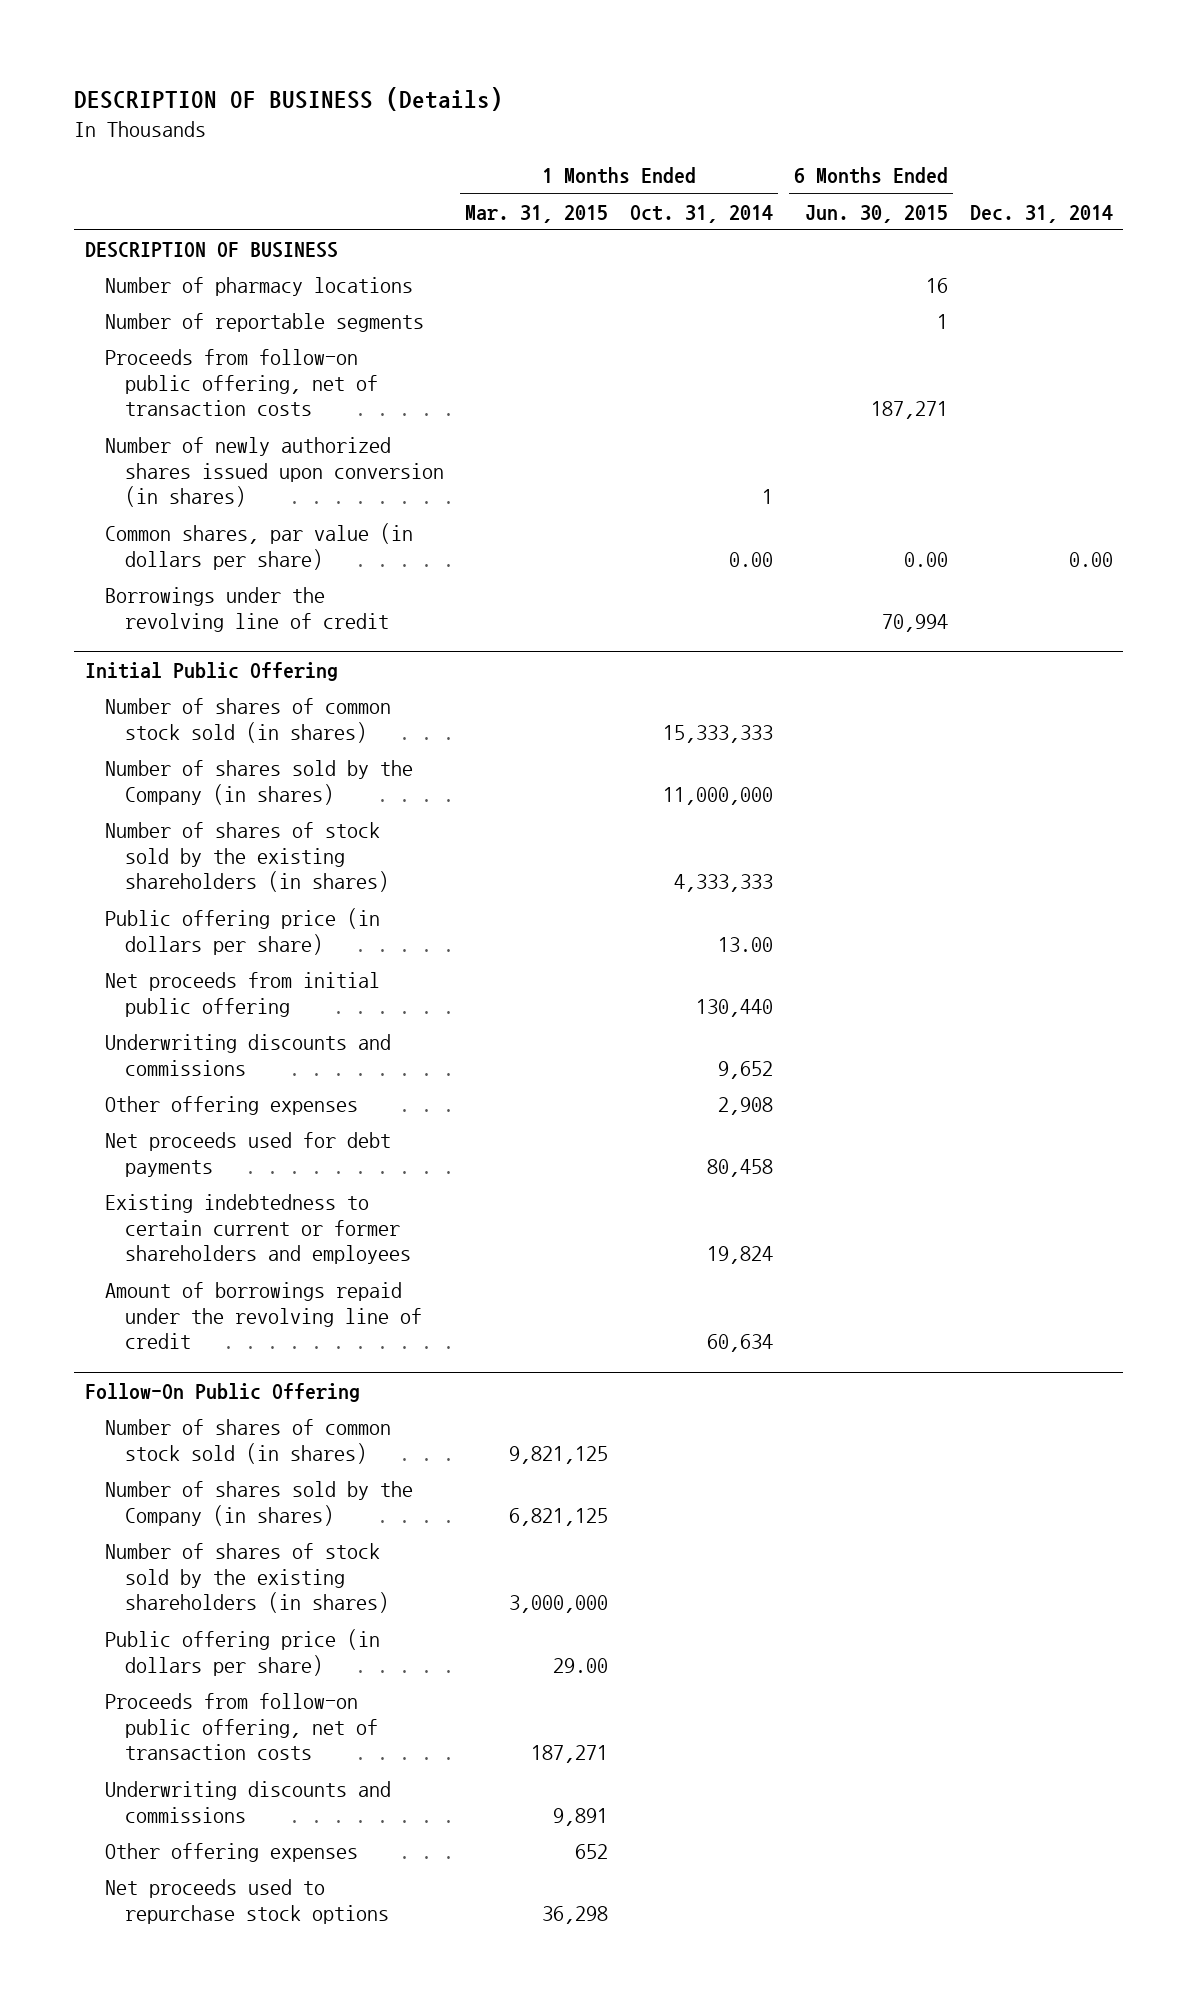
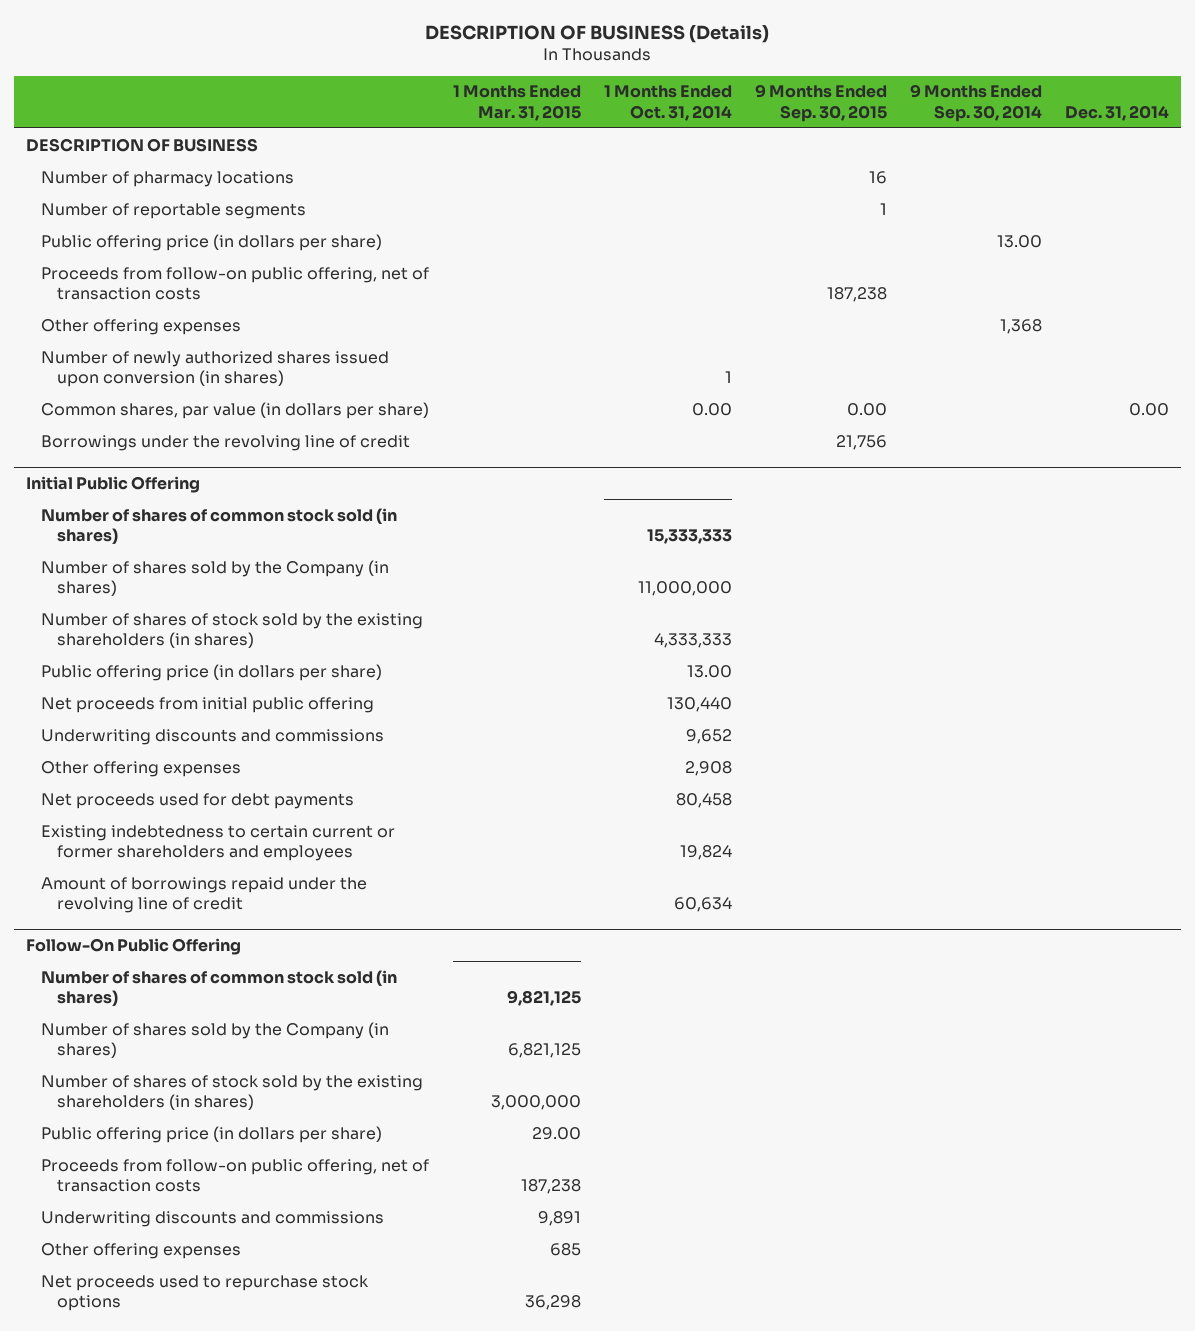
- | 1 Months Ended Mar. 31, 2015 | 1 Months Ended Oct. 31, 2014 | 6 Months Ended Jun. 30, 2015 | Dec. 31, 2014
+ | 1 Months Ended Mar. 31, 2015 | 1 Months Ended Oct. 31, 2014 | 9 Months Ended Sep. 30, 2015 | 9 Months Ended Sep. 30, 2014 | Dec. 31, 2014
+ Public offering price (in dollars per share) | | | | 13.00 |
+ Other offering expenses | | | | 1,368 |
@ Follow-On Public Offering
- Proceeds from follow-on public offering, net of transaction costs | 187,271 | | |
+ Proceeds from follow-on public offering, net of transaction costs | 187,238 | | | |
- Other offering expenses | 652 | | |
+ Other offering expenses | 685 | | | |

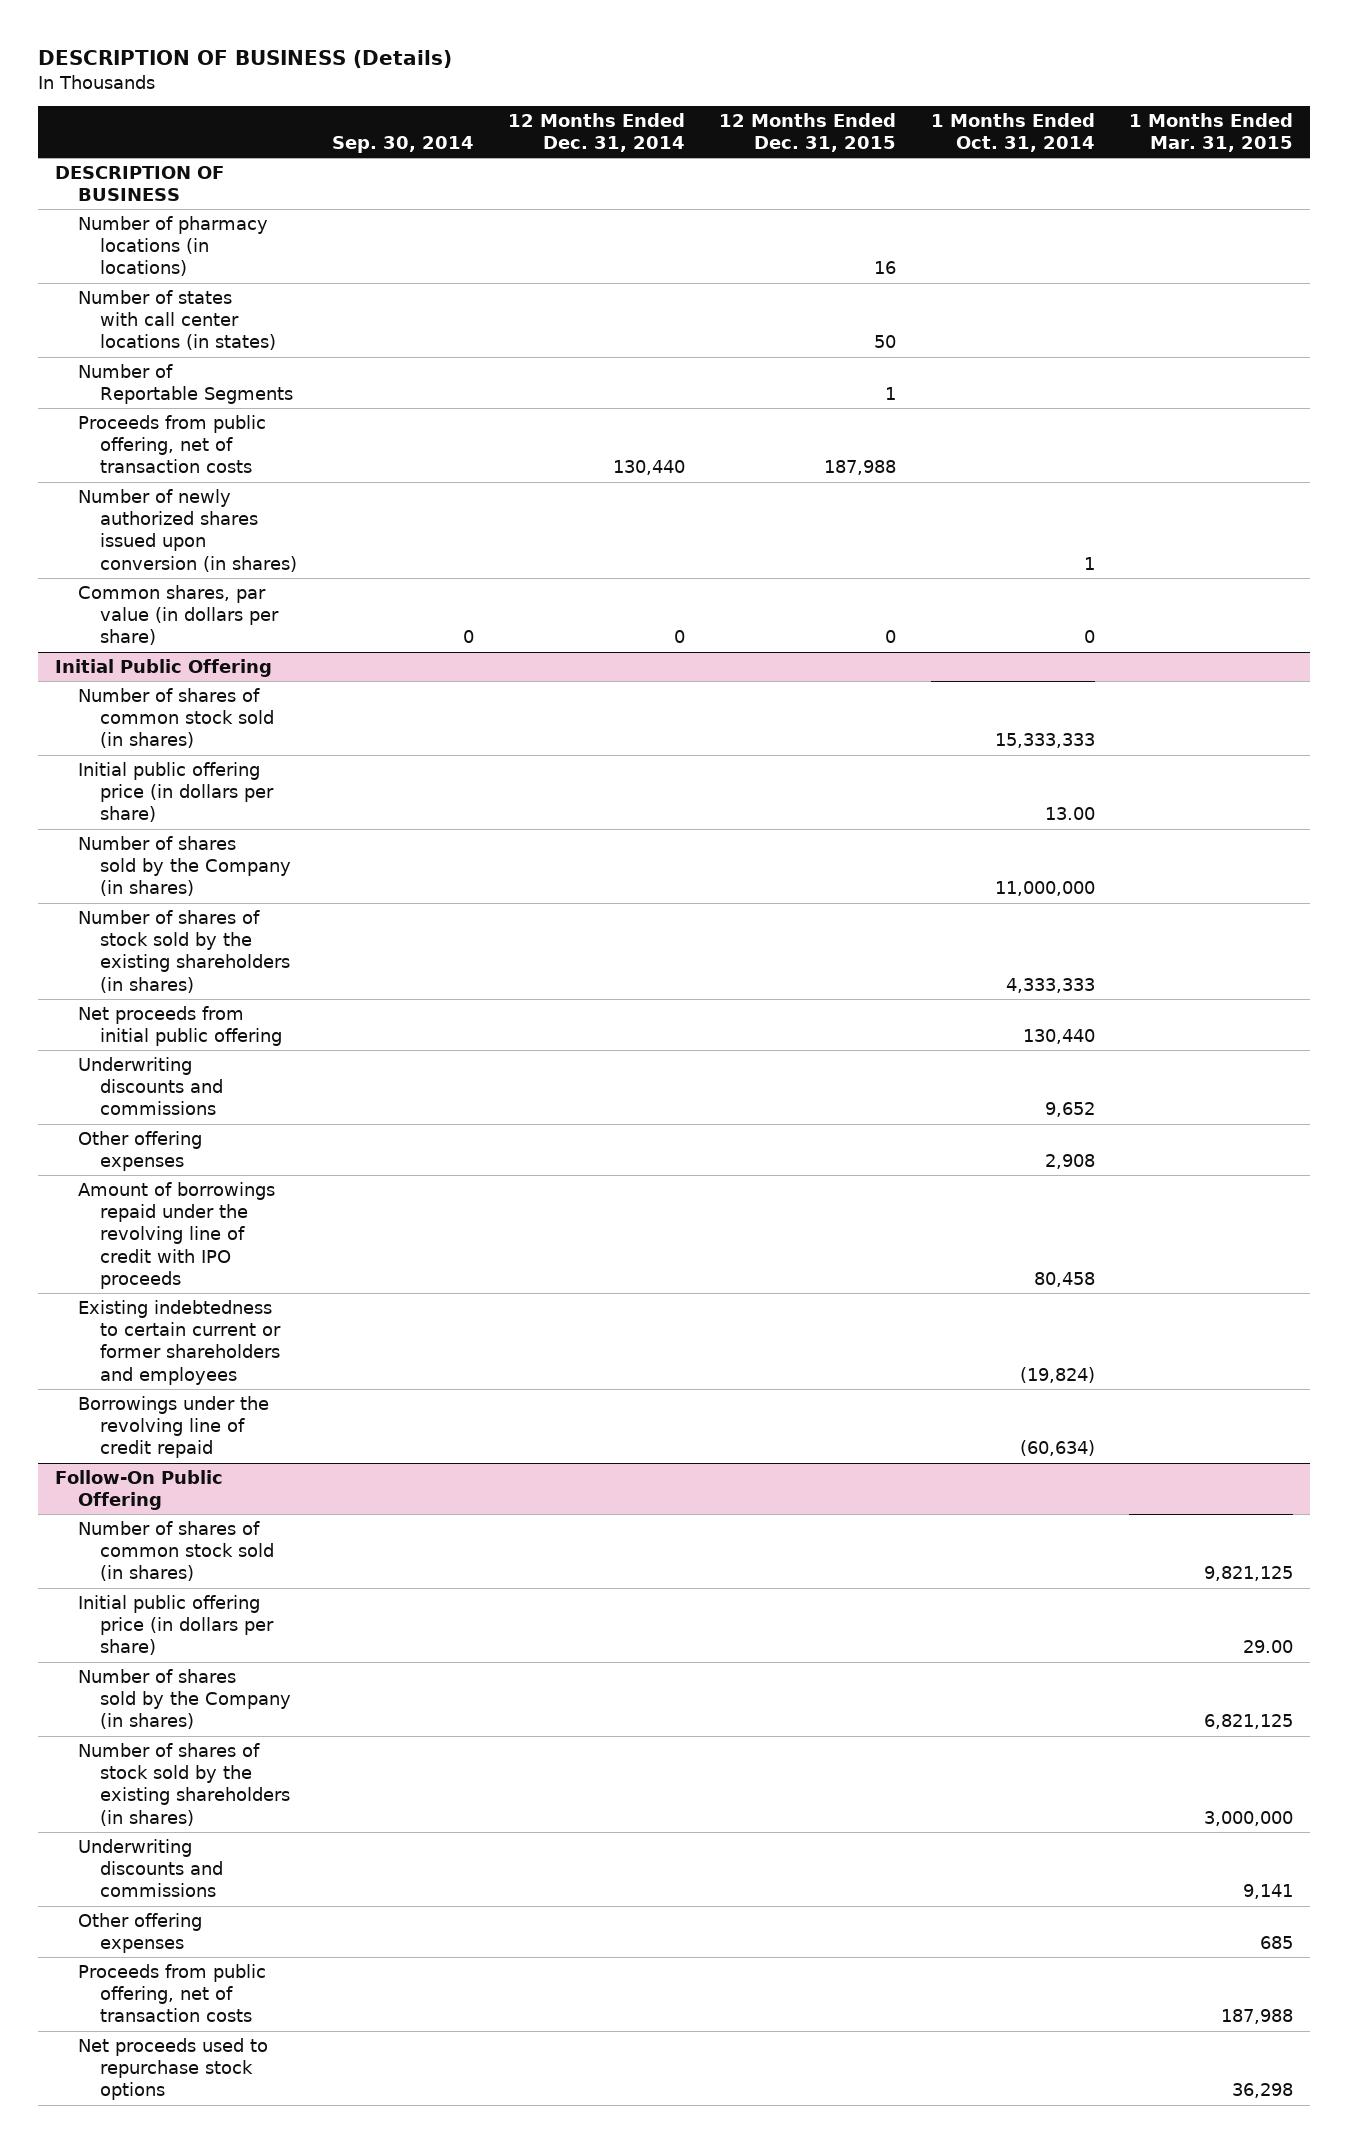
- | 1 Months Ended Mar. 31, 2015 | 1 Months Ended Oct. 31, 2014 | 9 Months Ended Sep. 30, 2015 | 9 Months Ended Sep. 30, 2014 | Dec. 31, 2014
+ | Sep. 30, 2014 | 12 Months Ended Dec. 31, 2014 | 12 Months Ended Dec. 31, 2015 | 1 Months Ended Oct. 31, 2014 | 1 Months Ended Mar. 31, 2015
- Number of pharmacy locations | | | 16 | |
- Number of reportable segments | | | 1 | |
- Public offering price (in dollars per share) | | | | 13.00 |
- Proceeds from follow-on public offering, net of transaction costs | | | 187,238 | |
- Other offering expenses | | | | 1,368 |
+ Number of pharmacy locations (in locations) | | | 16 | |
+ Number of states with call center locations (in states) | | | 50 | |
+ Number of Reportable Segments | | | 1 | |
+ Proceeds from public offering, net of transaction costs | | 130,440 | 187,988 | |
- Common shares, par value (in dollars per share) | | 0.00 | 0.00 | | 0.00
- Borrowings under the revolving line of credit | | | 21,756 | |
+ Common shares, par value (in dollars per share) | 0 | 0 | 0 | 0 |
@ Initial Public Offering
+ Initial public offering price (in dollars per share) | | | | 13.00 |
- Public offering price (in dollars per share) | | 13.00 | | |
- Net proceeds used for debt payments | | 80,458 | | |
- Existing indebtedness to certain current or former shareholders and employees | | 19,824 | | |
- Amount of borrowings repaid under the revolving line of credit | | 60,634 | | |
+ Amount of borrowings repaid under the revolving line of credit with IPO proceeds | | | | 80,458 |
+ Existing indebtedness to certain current or former shareholders and employees | | | | (19,824) |
+ Borrowings under the revolving line of credit repaid | | | | (60,634) |
@ Follow-On Public Offering
+ Initial public offering price (in dollars per share) | | | | | 29.00
- Public offering price (in dollars per share) | 29.00 | | | |
- Proceeds from follow-on public offering, net of transaction costs | 187,238 | | | |
- Underwriting discounts and commissions | 9,891 | | | |
+ Underwriting discounts and commissions | | | | | 9,141
+ Proceeds from public offering, net of transaction costs | | | | | 187,988

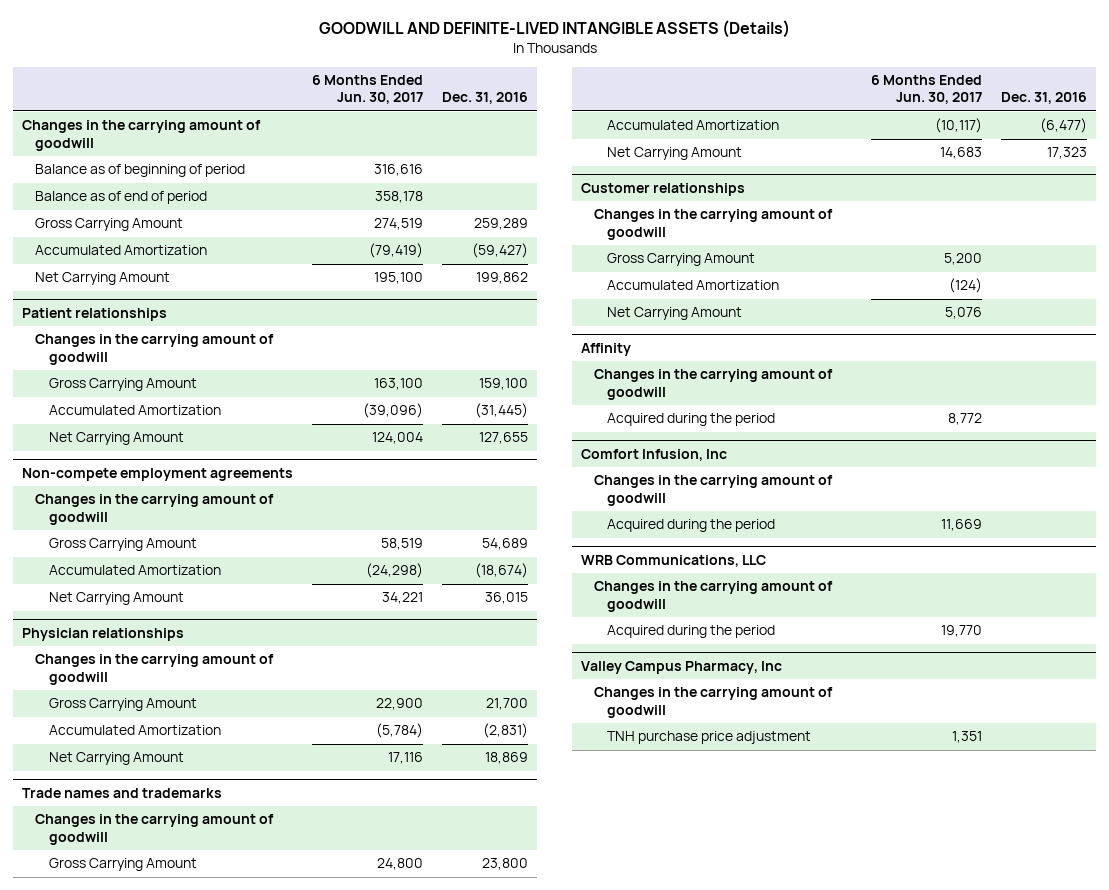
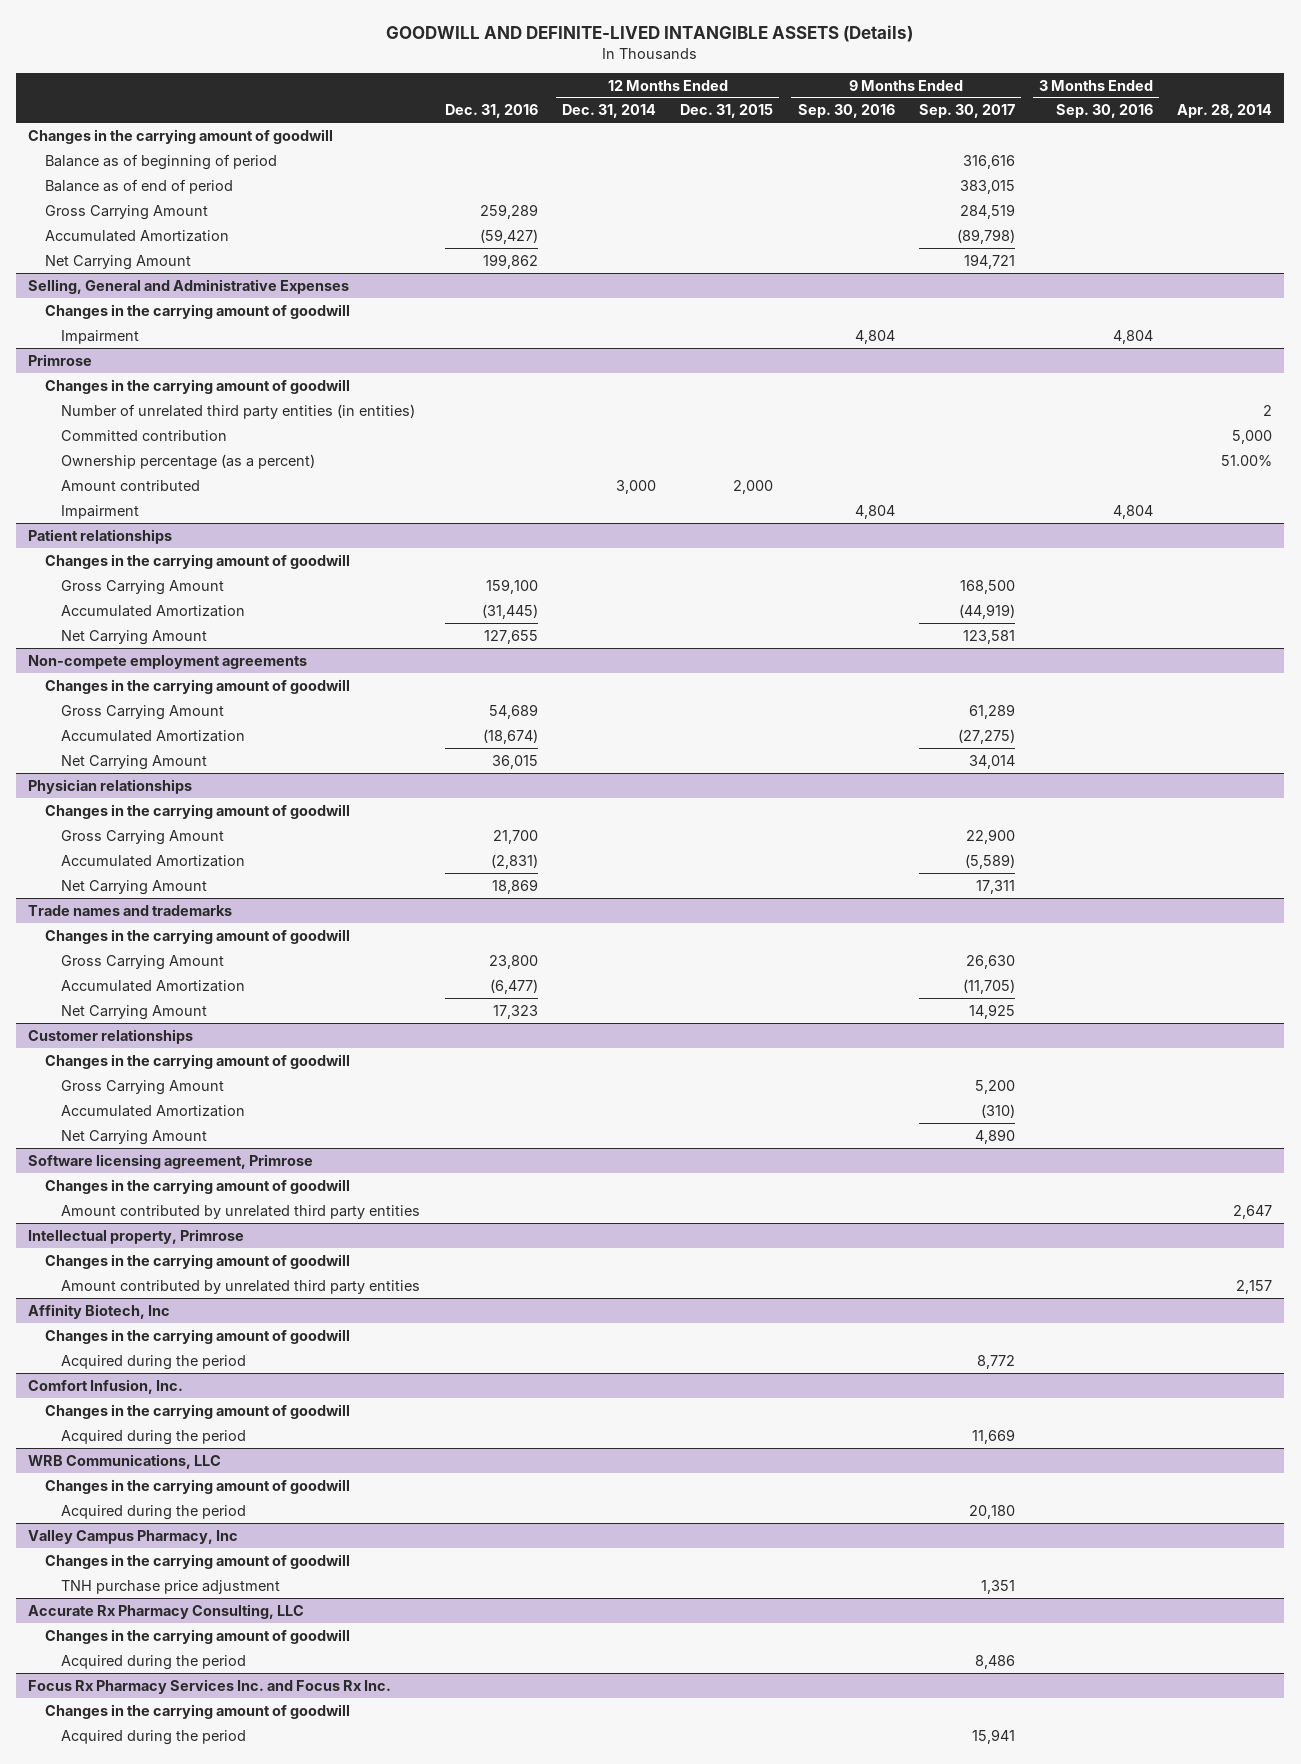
- | 6 Months Ended Jun. 30, 2017 | Dec. 31, 2016
+ | Dec. 31, 2016 | 12 Months Ended Dec. 31, 2014 | 12 Months Ended Dec. 31, 2015 | 9 Months Ended Sep. 30, 2016 | 9 Months Ended Sep. 30, 2017 | 3 Months Ended Sep. 30, 2016 | Apr. 28, 2014
+ Selling, General and Administrative Expenses
+ Changes in the carrying amount of goodwill
+ Impairment | | | | 4,804 | | 4,804 |
+ Primrose
+ Changes in the carrying amount of goodwill
+ Number of unrelated third party entities (in entities) | | | | | | | 2
+ Committed contribution | | | | | | | 5,000
+ Ownership percentage (as a percent) | | | | | | | 51.00%
+ Amount contributed | | 3,000 | 2,000 | | | |
+ Impairment | | | | 4,804 | | 4,804 |
- Affinity
- Changes in the carrying amount of goodwill
- Acquired during the period | 8,772 |
- Comfort Infusion, Inc
+ Software licensing agreement, Primrose
+ Changes in the carrying amount of goodwill
+ Amount contributed by unrelated third party entities | | | | | | | 2,647
+ Intellectual property, Primrose
+ Changes in the carrying amount of goodwill
+ Amount contributed by unrelated third party entities | | | | | | | 2,157
+ Affinity Biotech, Inc
+ Changes in the carrying amount of goodwill
+ Acquired during the period | | | | | 8,772 | |
+ Comfort Infusion, Inc.
+ Accurate Rx Pharmacy Consulting, LLC
+ Changes in the carrying amount of goodwill
+ Acquired during the period | | | | | 8,486 | |
+ Focus Rx Pharmacy Services Inc. and Focus Rx Inc.
+ Changes in the carrying amount of goodwill
+ Acquired during the period | | | | | 15,941 | |

